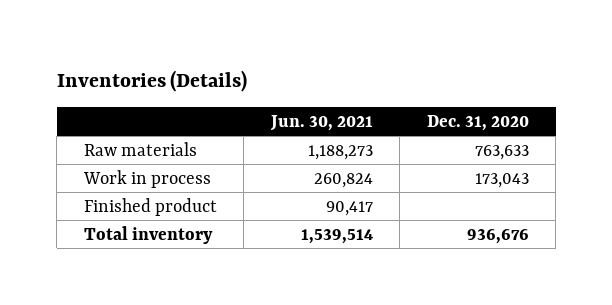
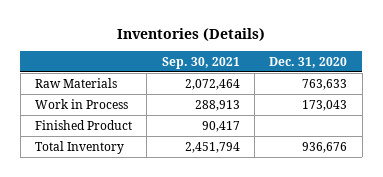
- | Jun. 30, 2021 | Dec. 31, 2020
+ | Sep. 30, 2021 | Dec. 31, 2020
- Raw materials | 1,188,273 | 763,633
- Work in process | 260,824 | 173,043
- Finished product | 90,417 |
- Total inventory | 1,539,514 | 936,676
+ Raw Materials | 2,072,464 | 763,633
+ Work in Process | 288,913 | 173,043
+ Finished Product | 90,417 |
+ Total Inventory | 2,451,794 | 936,676

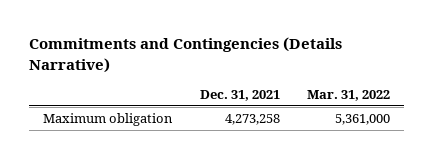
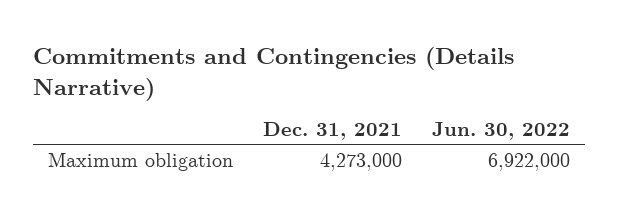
- | Dec. 31, 2021 | Mar. 31, 2022
+ | Dec. 31, 2021 | Jun. 30, 2022
- Maximum obligation | 4,273,258 | 5,361,000
+ Maximum obligation | 4,273,000 | 6,922,000

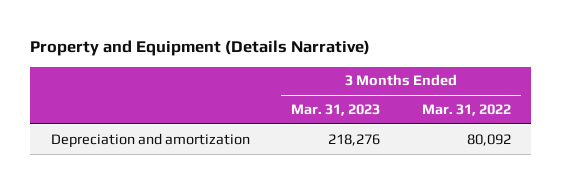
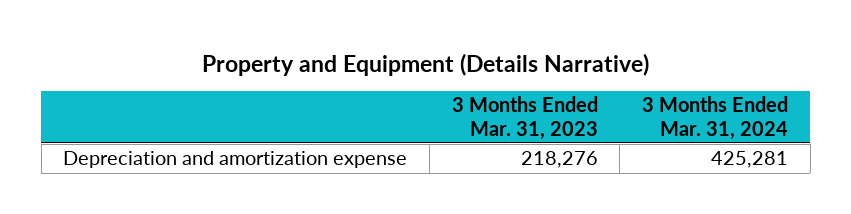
- | 3 Months Ended Mar. 31, 2023 | 3 Months Ended Mar. 31, 2022
+ | 3 Months Ended Mar. 31, 2023 | 3 Months Ended Mar. 31, 2024
- Depreciation and amortization | 218,276 | 80,092
+ Depreciation and amortization expense | 218,276 | 425,281

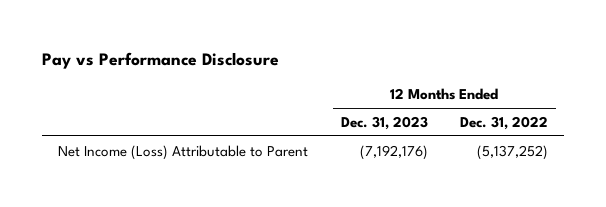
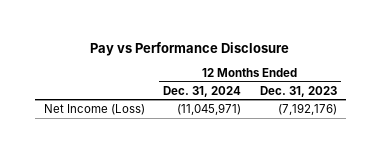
- | 12 Months Ended Dec. 31, 2023 | 12 Months Ended Dec. 31, 2022
+ | 12 Months Ended Dec. 31, 2024 | 12 Months Ended Dec. 31, 2023
- Net Income (Loss) Attributable to Parent | (7,192,176) | (5,137,252)
+ Net Income (Loss) | (11,045,971) | (7,192,176)

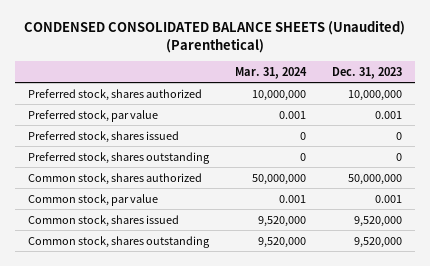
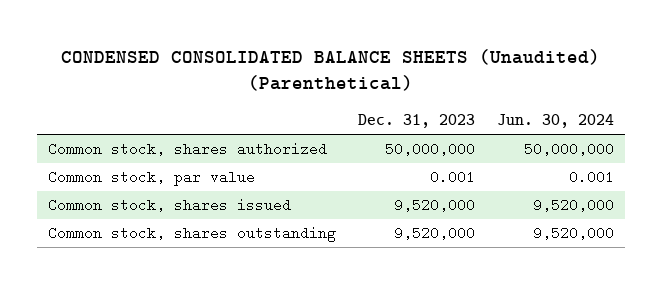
- | Mar. 31, 2024 | Dec. 31, 2023
+ | Dec. 31, 2023 | Jun. 30, 2024
- Preferred stock, shares authorized | 10,000,000 | 10,000,000
- Preferred stock, par value | 0.001 | 0.001
- Preferred stock, shares issued | 0 | 0
- Preferred stock, shares outstanding | 0 | 0

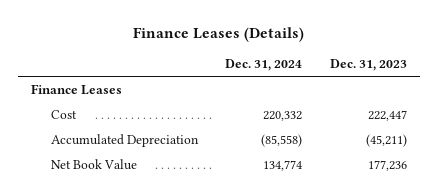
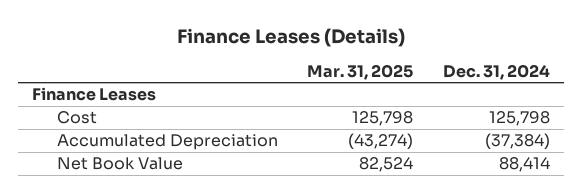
- | Dec. 31, 2024 | Dec. 31, 2023
+ | Mar. 31, 2025 | Dec. 31, 2024
- Cost | 220,332 | 222,447
- Accumulated Depreciation | (85,558) | (45,211)
- Net Book Value | 134,774 | 177,236
+ Cost | 125,798 | 125,798
+ Accumulated Depreciation | (43,274) | (37,384)
+ Net Book Value | 82,524 | 88,414

